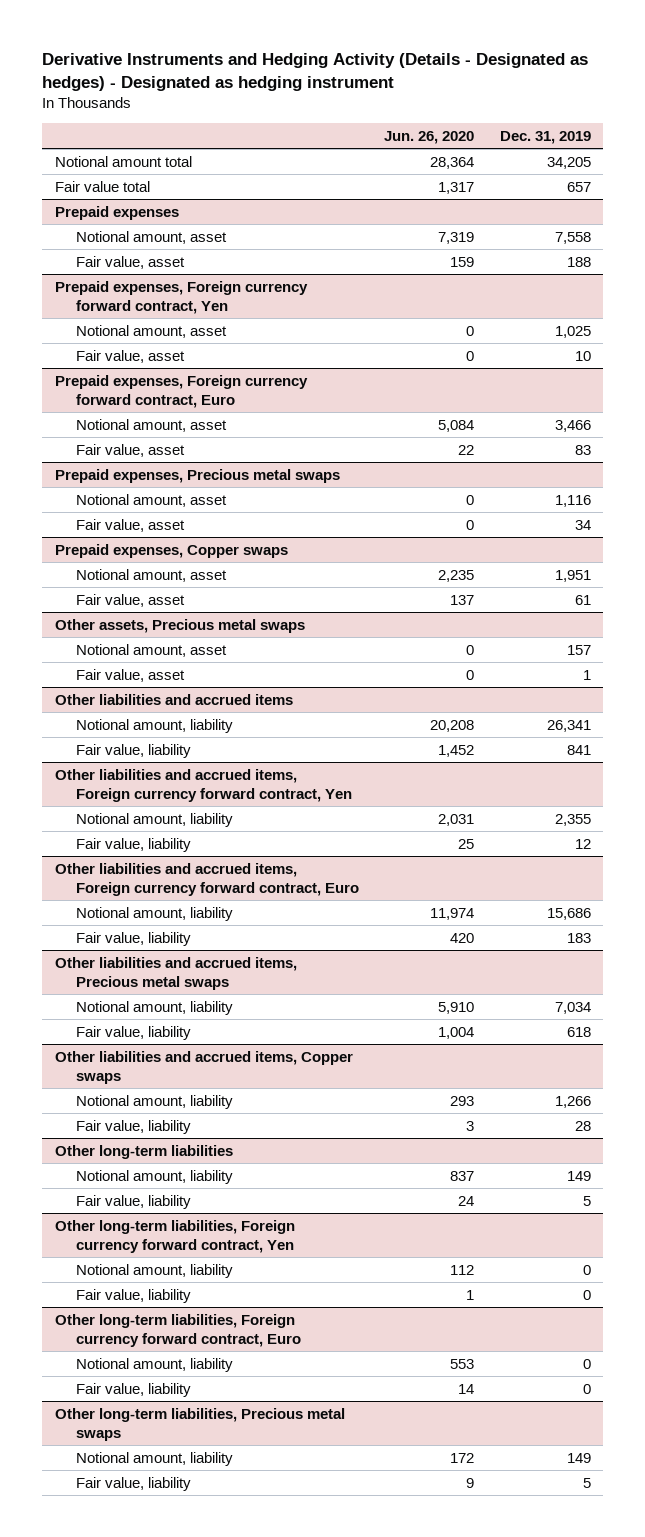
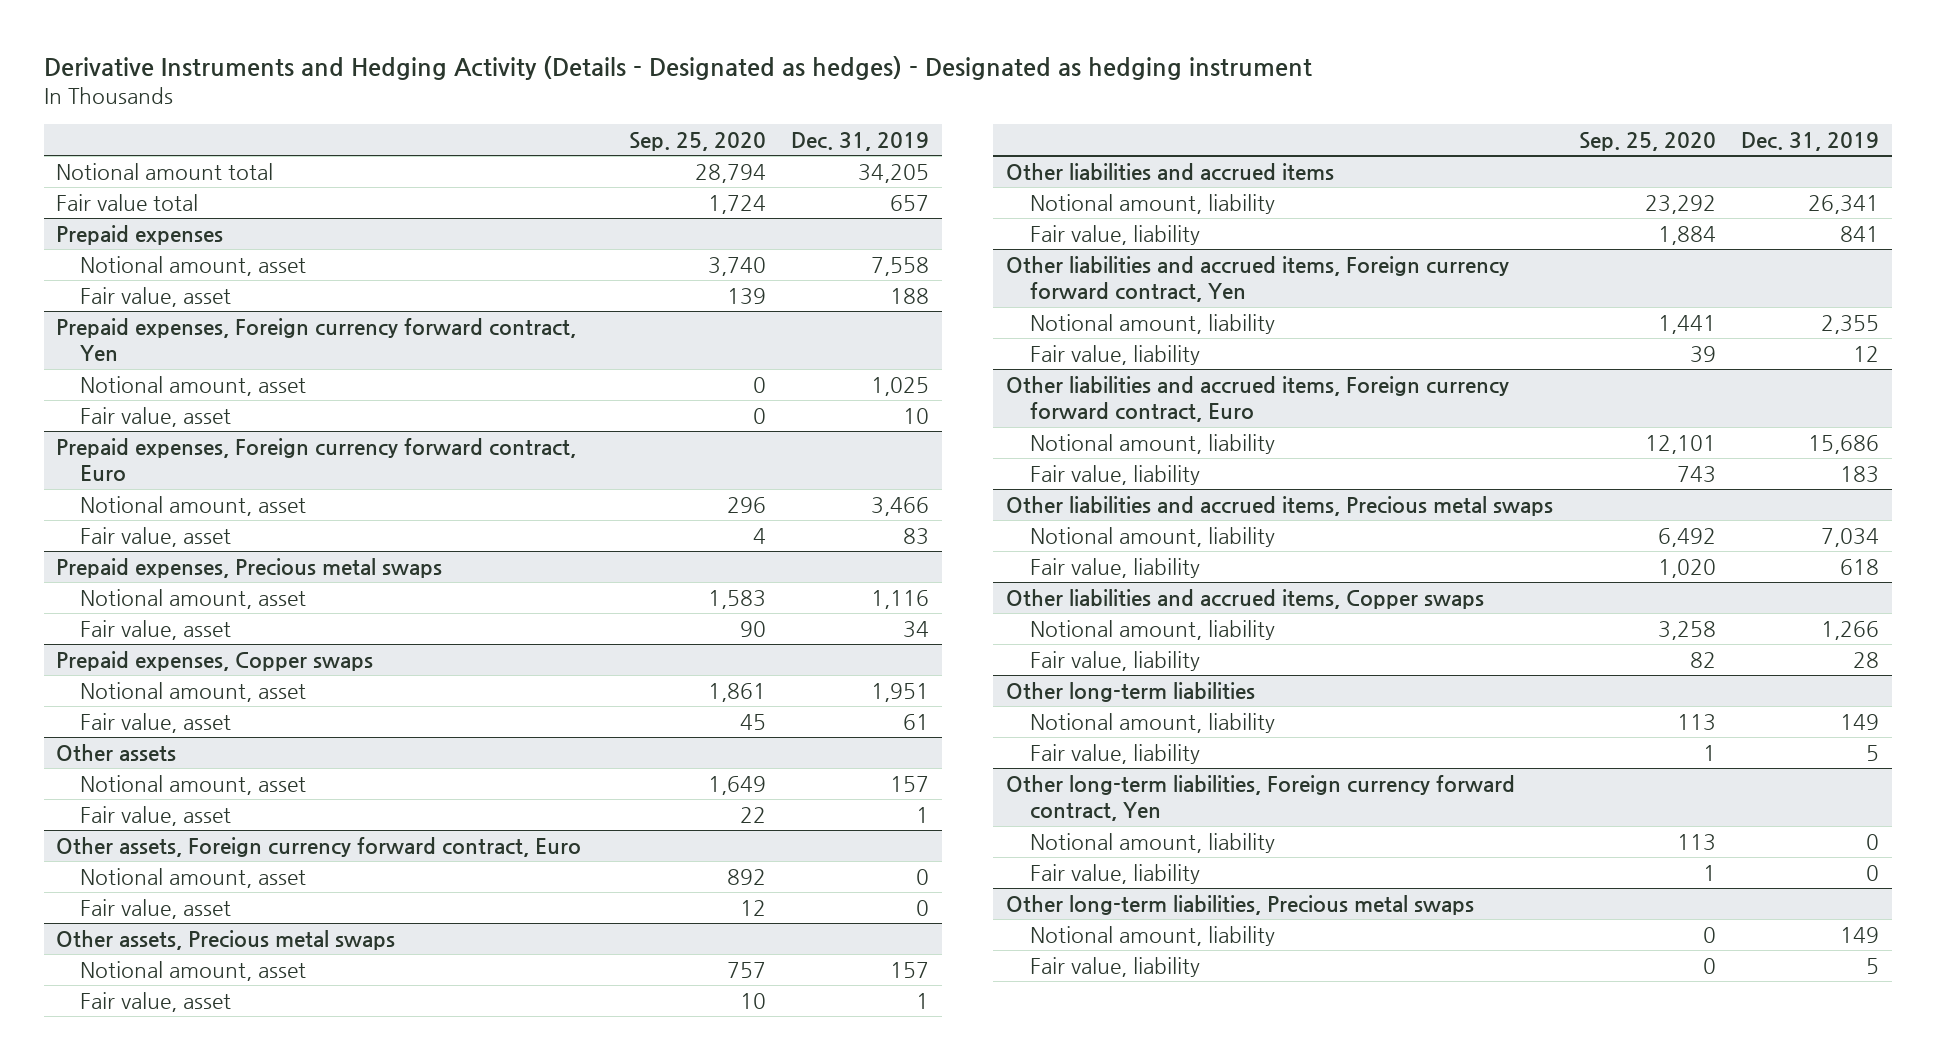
- | Jun. 26, 2020 | Dec. 31, 2019
+ | Sep. 25, 2020 | Dec. 31, 2019
+ Other assets
+ Notional amount, asset | 1,649 | 157
+ Fair value, asset | 22 | 1
+ Other assets, Foreign currency forward contract, Euro
+ Notional amount, asset | 892 | 0
+ Fair value, asset | 12 | 0
- Other long-term liabilities, Foreign currency forward contract, Euro
- Notional amount, liability | 553 | 0
- Fair value, liability | 14 | 0

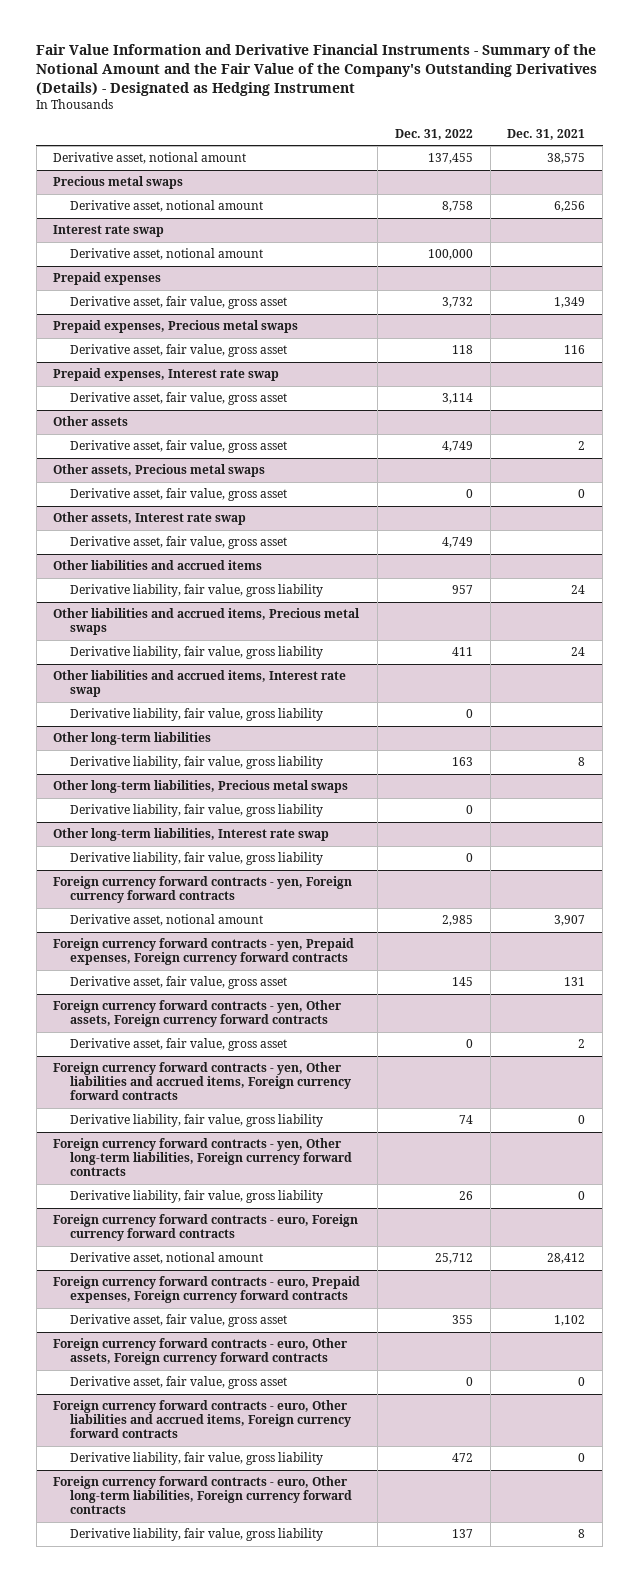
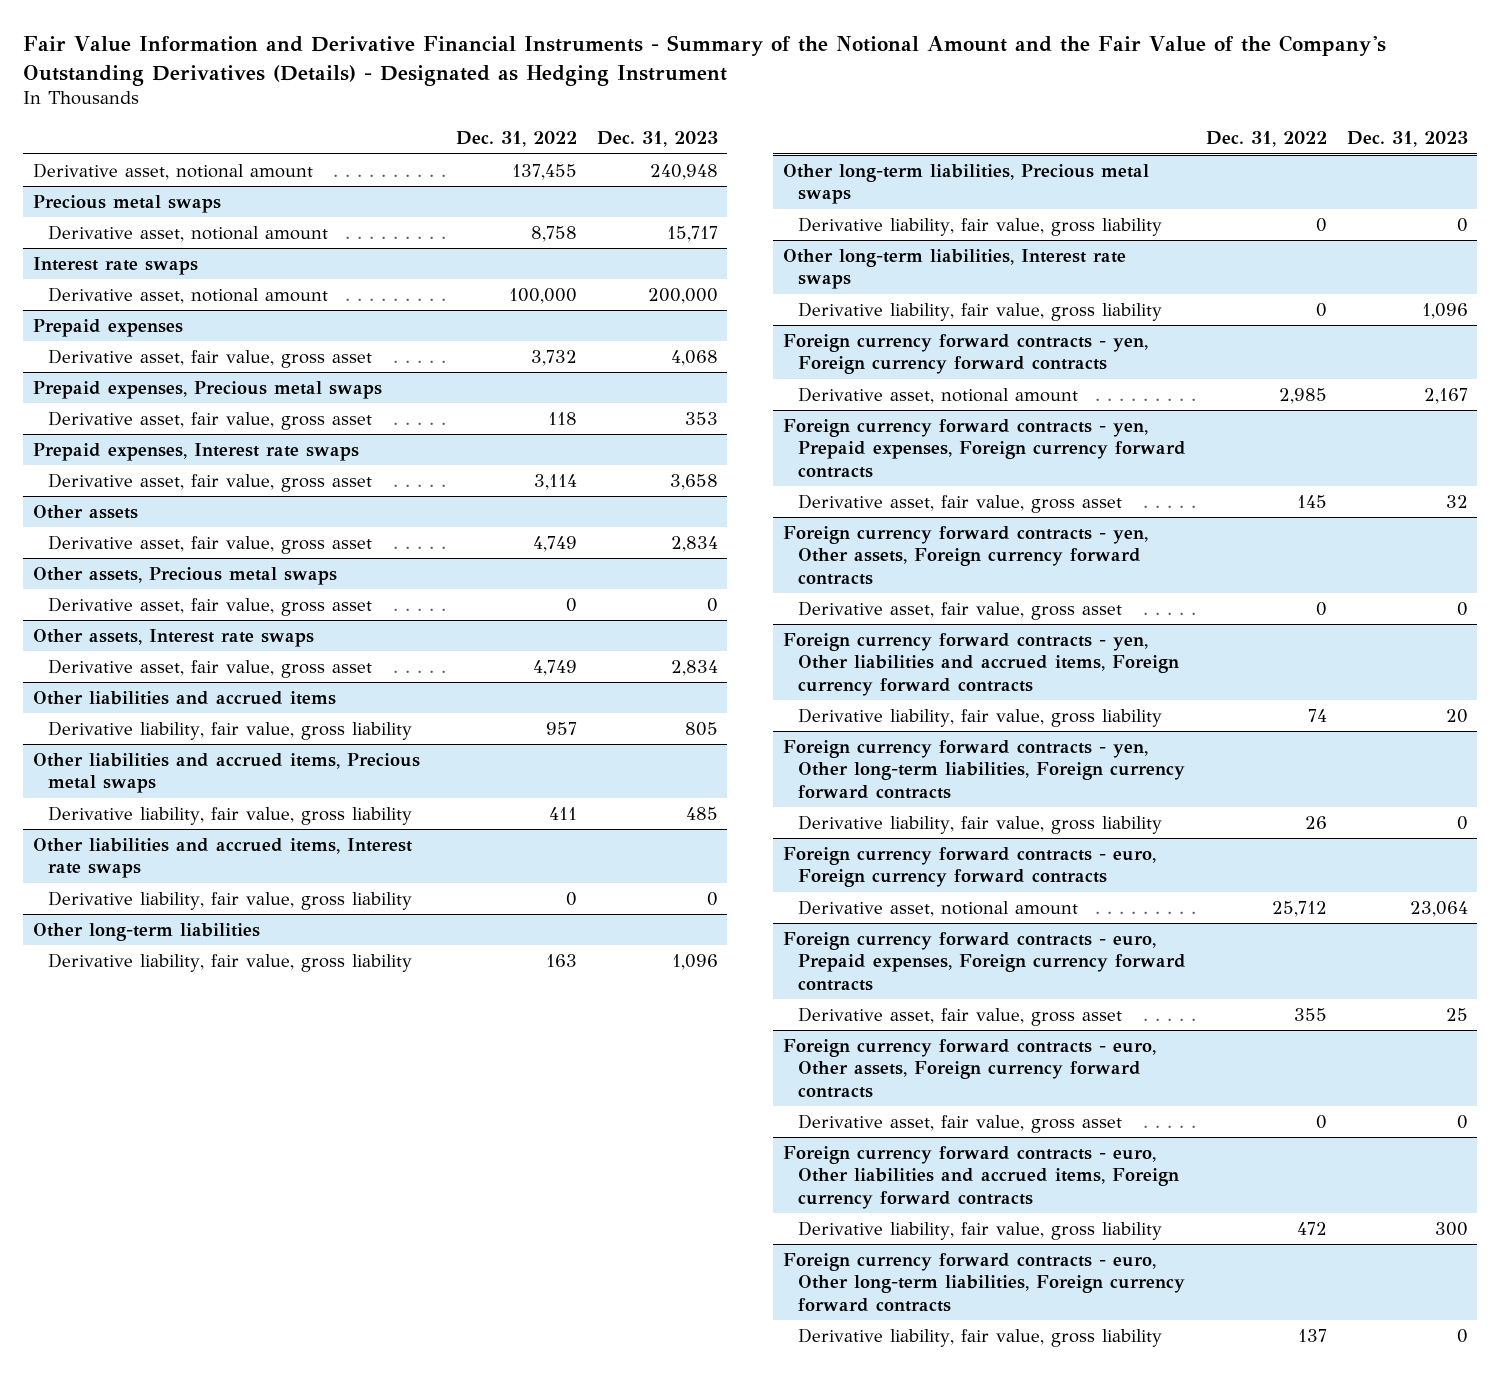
- | Dec. 31, 2022 | Dec. 31, 2021
+ | Dec. 31, 2022 | Dec. 31, 2023
- Interest rate swap
+ Interest rate swaps
- Prepaid expenses, Interest rate swap
+ Prepaid expenses, Interest rate swaps
- Other assets, Interest rate swap
+ Other assets, Interest rate swaps
- Other liabilities and accrued items, Interest rate swap
+ Other liabilities and accrued items, Interest rate swaps
- Other long-term liabilities, Interest rate swap
+ Other long-term liabilities, Interest rate swaps

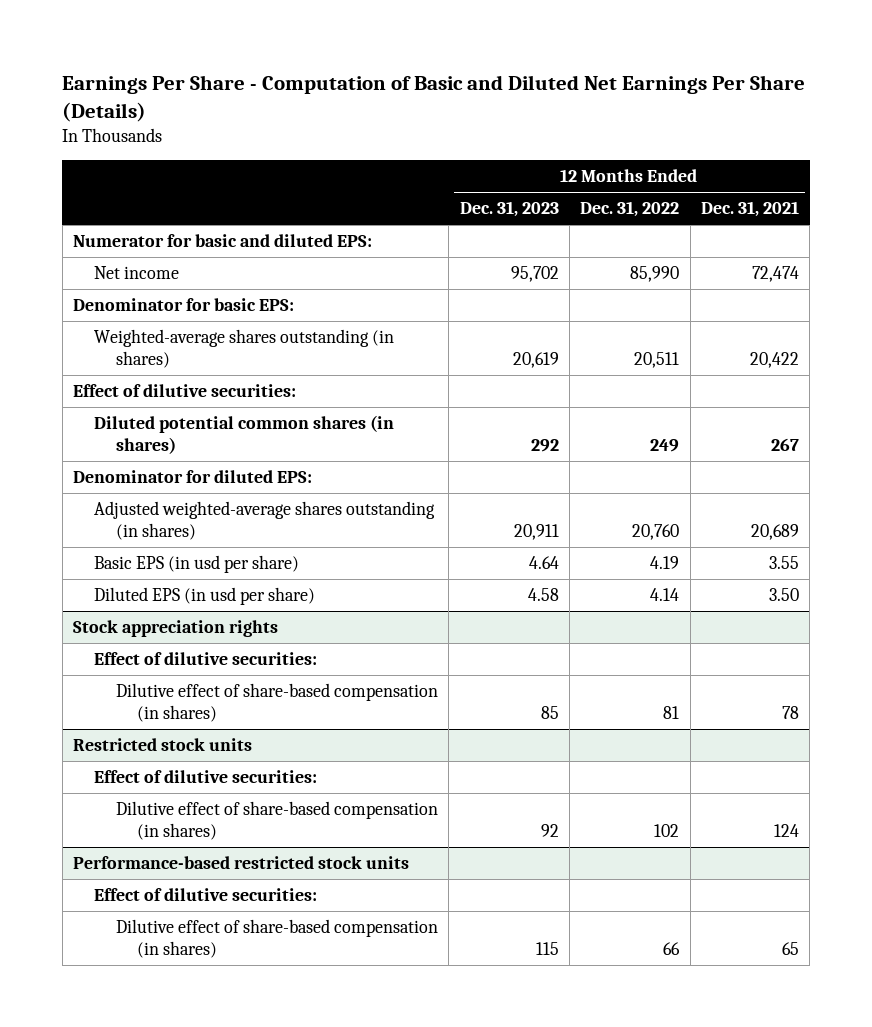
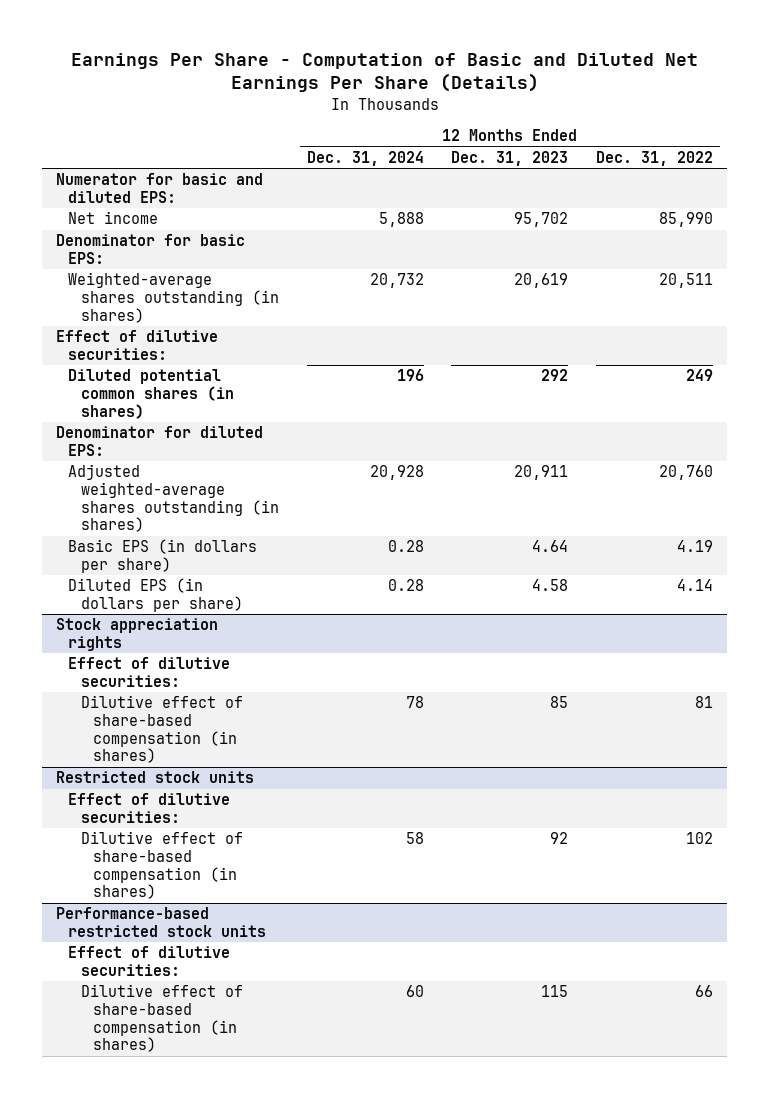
- | 12 Months Ended Dec. 31, 2023 | 12 Months Ended Dec. 31, 2022 | 12 Months Ended Dec. 31, 2021
+ | 12 Months Ended Dec. 31, 2024 | 12 Months Ended Dec. 31, 2023 | 12 Months Ended Dec. 31, 2022
- Basic EPS (in usd per share) | 4.64 | 4.19 | 3.55
- Diluted EPS (in usd per share) | 4.58 | 4.14 | 3.50
+ Basic EPS (in dollars per share) | 0.28 | 4.64 | 4.19
+ Diluted EPS (in dollars per share) | 0.28 | 4.58 | 4.14

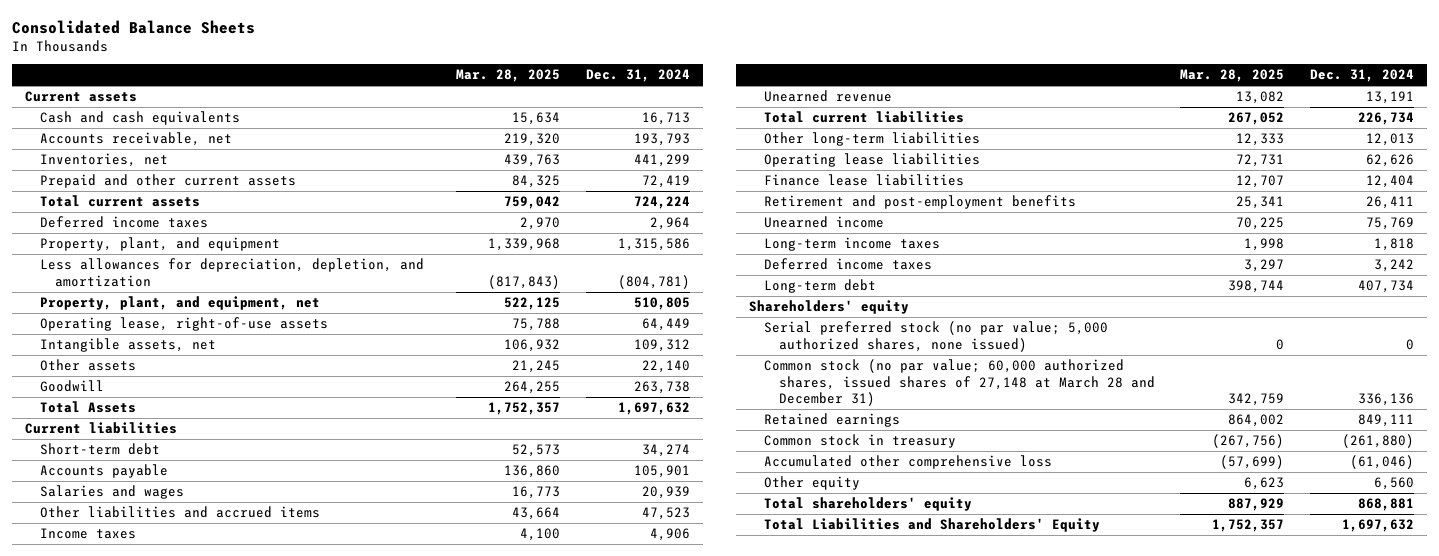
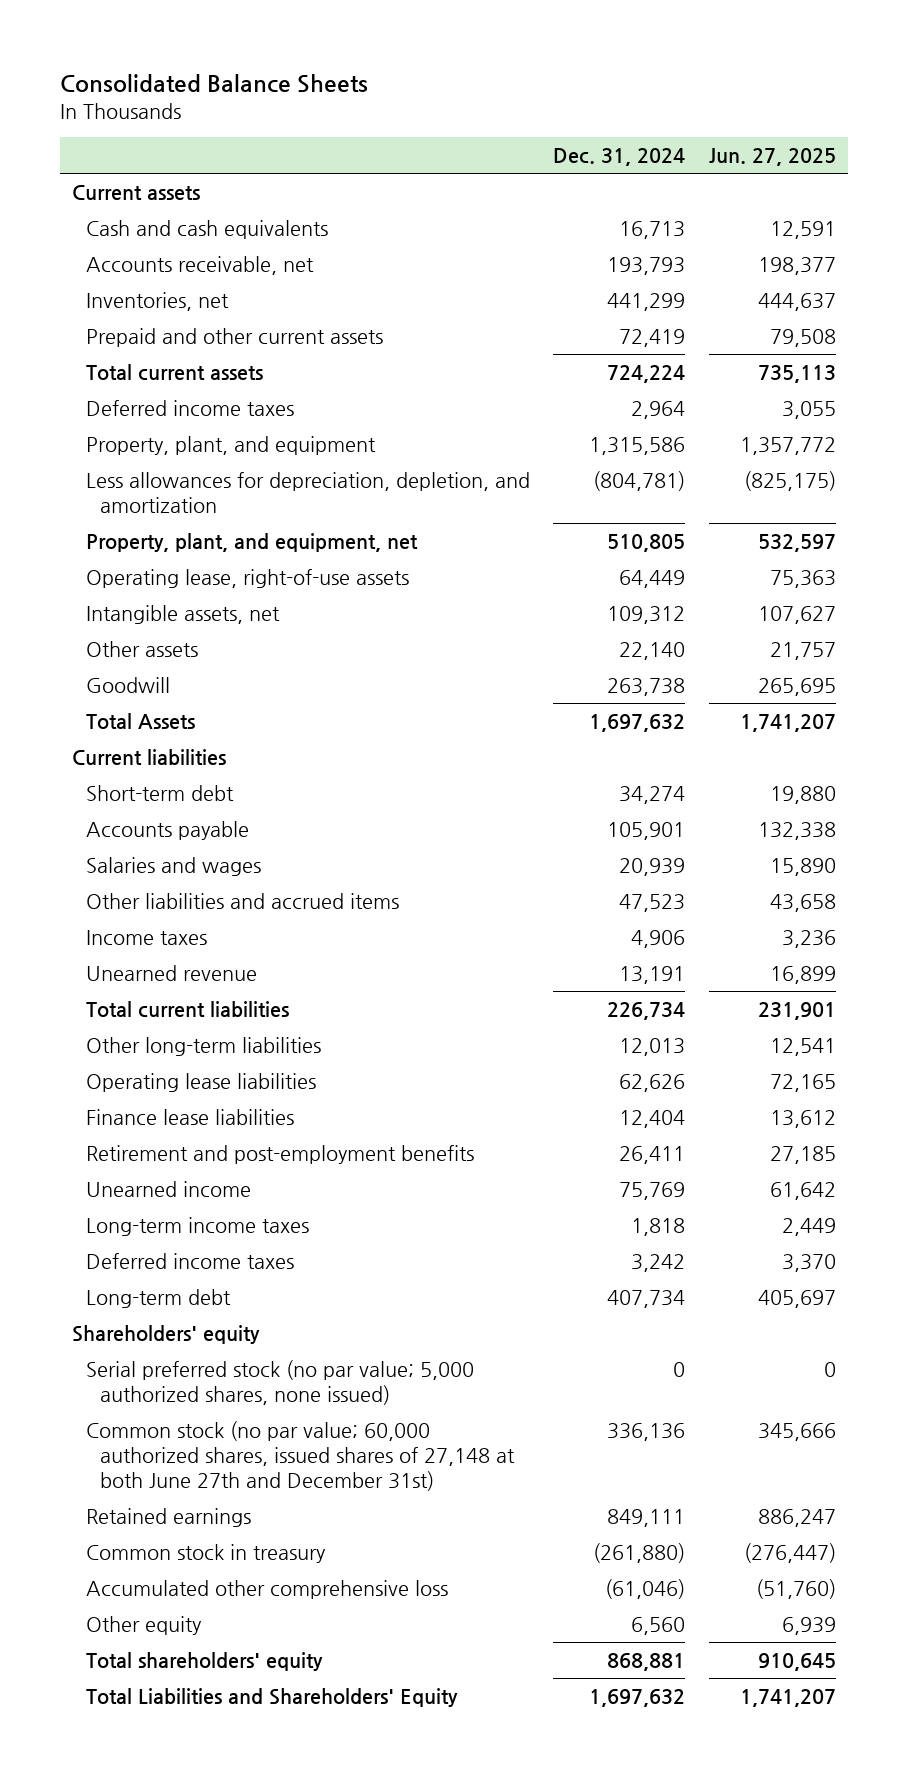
- | Mar. 28, 2025 | Dec. 31, 2024
+ | Dec. 31, 2024 | Jun. 27, 2025
- Common stock (no par value; 60,000 authorized shares, issued shares of 27,148 at March 28 and December 31) | 342,759 | 336,136
+ Common stock (no par value; 60,000 authorized shares, issued shares of 27,148 at both June 27th and December 31st) | 336,136 | 345,666

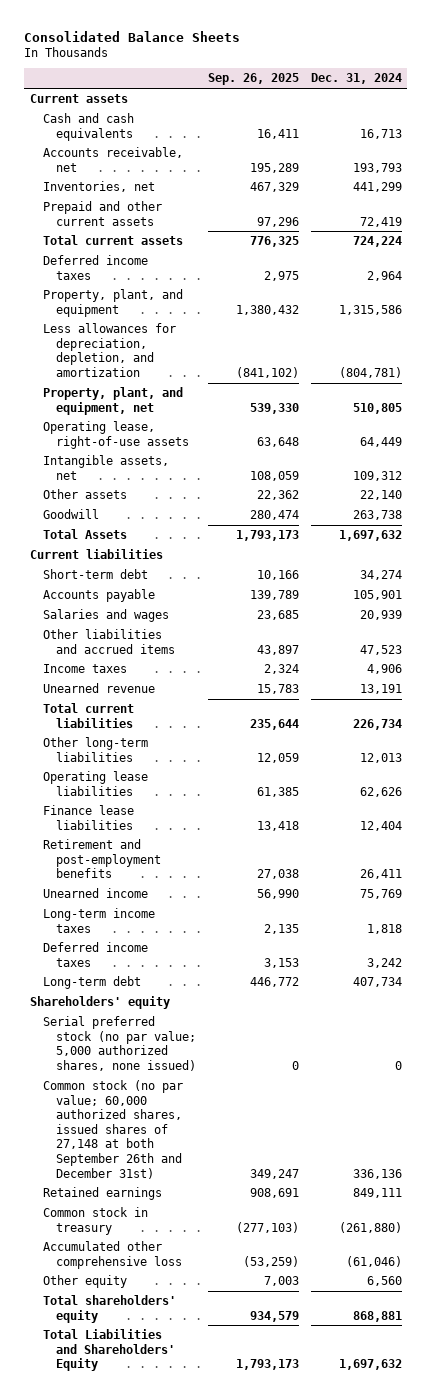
- | Dec. 31, 2024 | Jun. 27, 2025
+ | Sep. 26, 2025 | Dec. 31, 2024
- Common stock (no par value; 60,000 authorized shares, issued shares of 27,148 at both June 27th and December 31st) | 336,136 | 345,666
+ Common stock (no par value; 60,000 authorized shares, issued shares of 27,148 at both September 26th and December 31st) | 349,247 | 336,136

